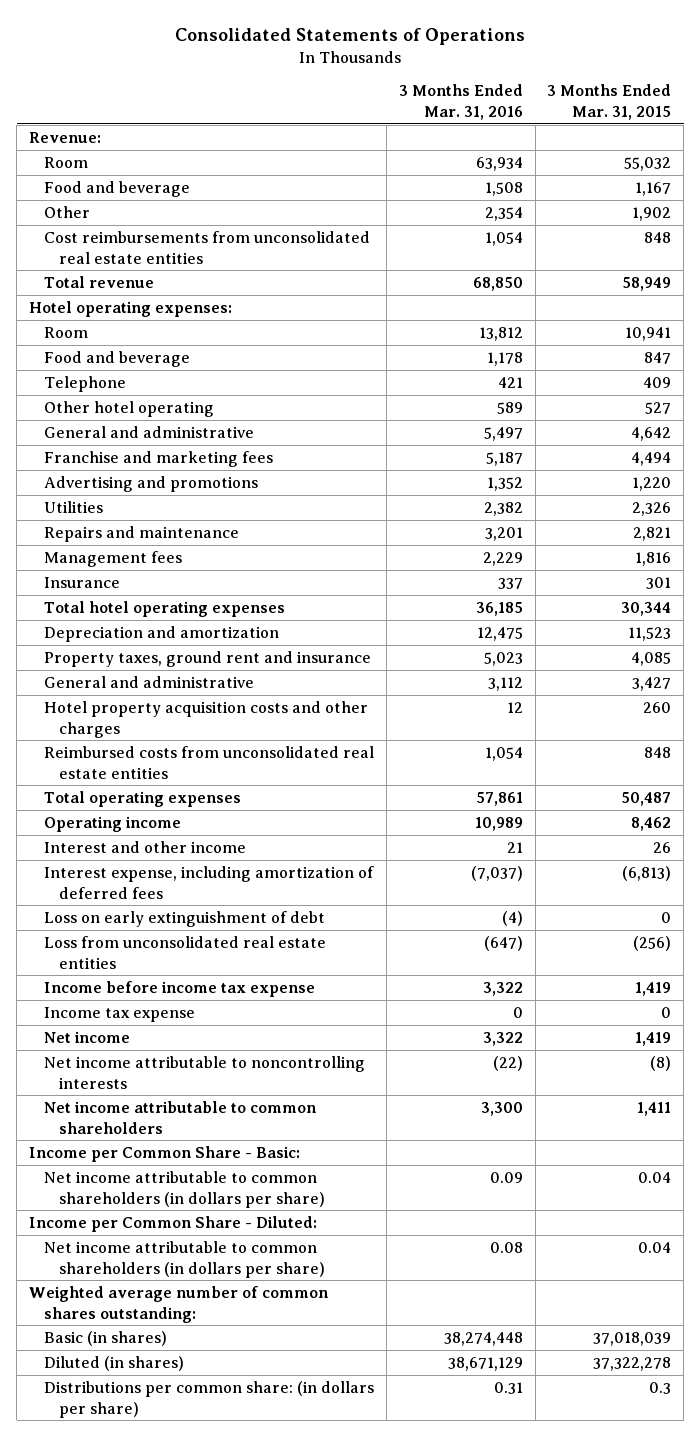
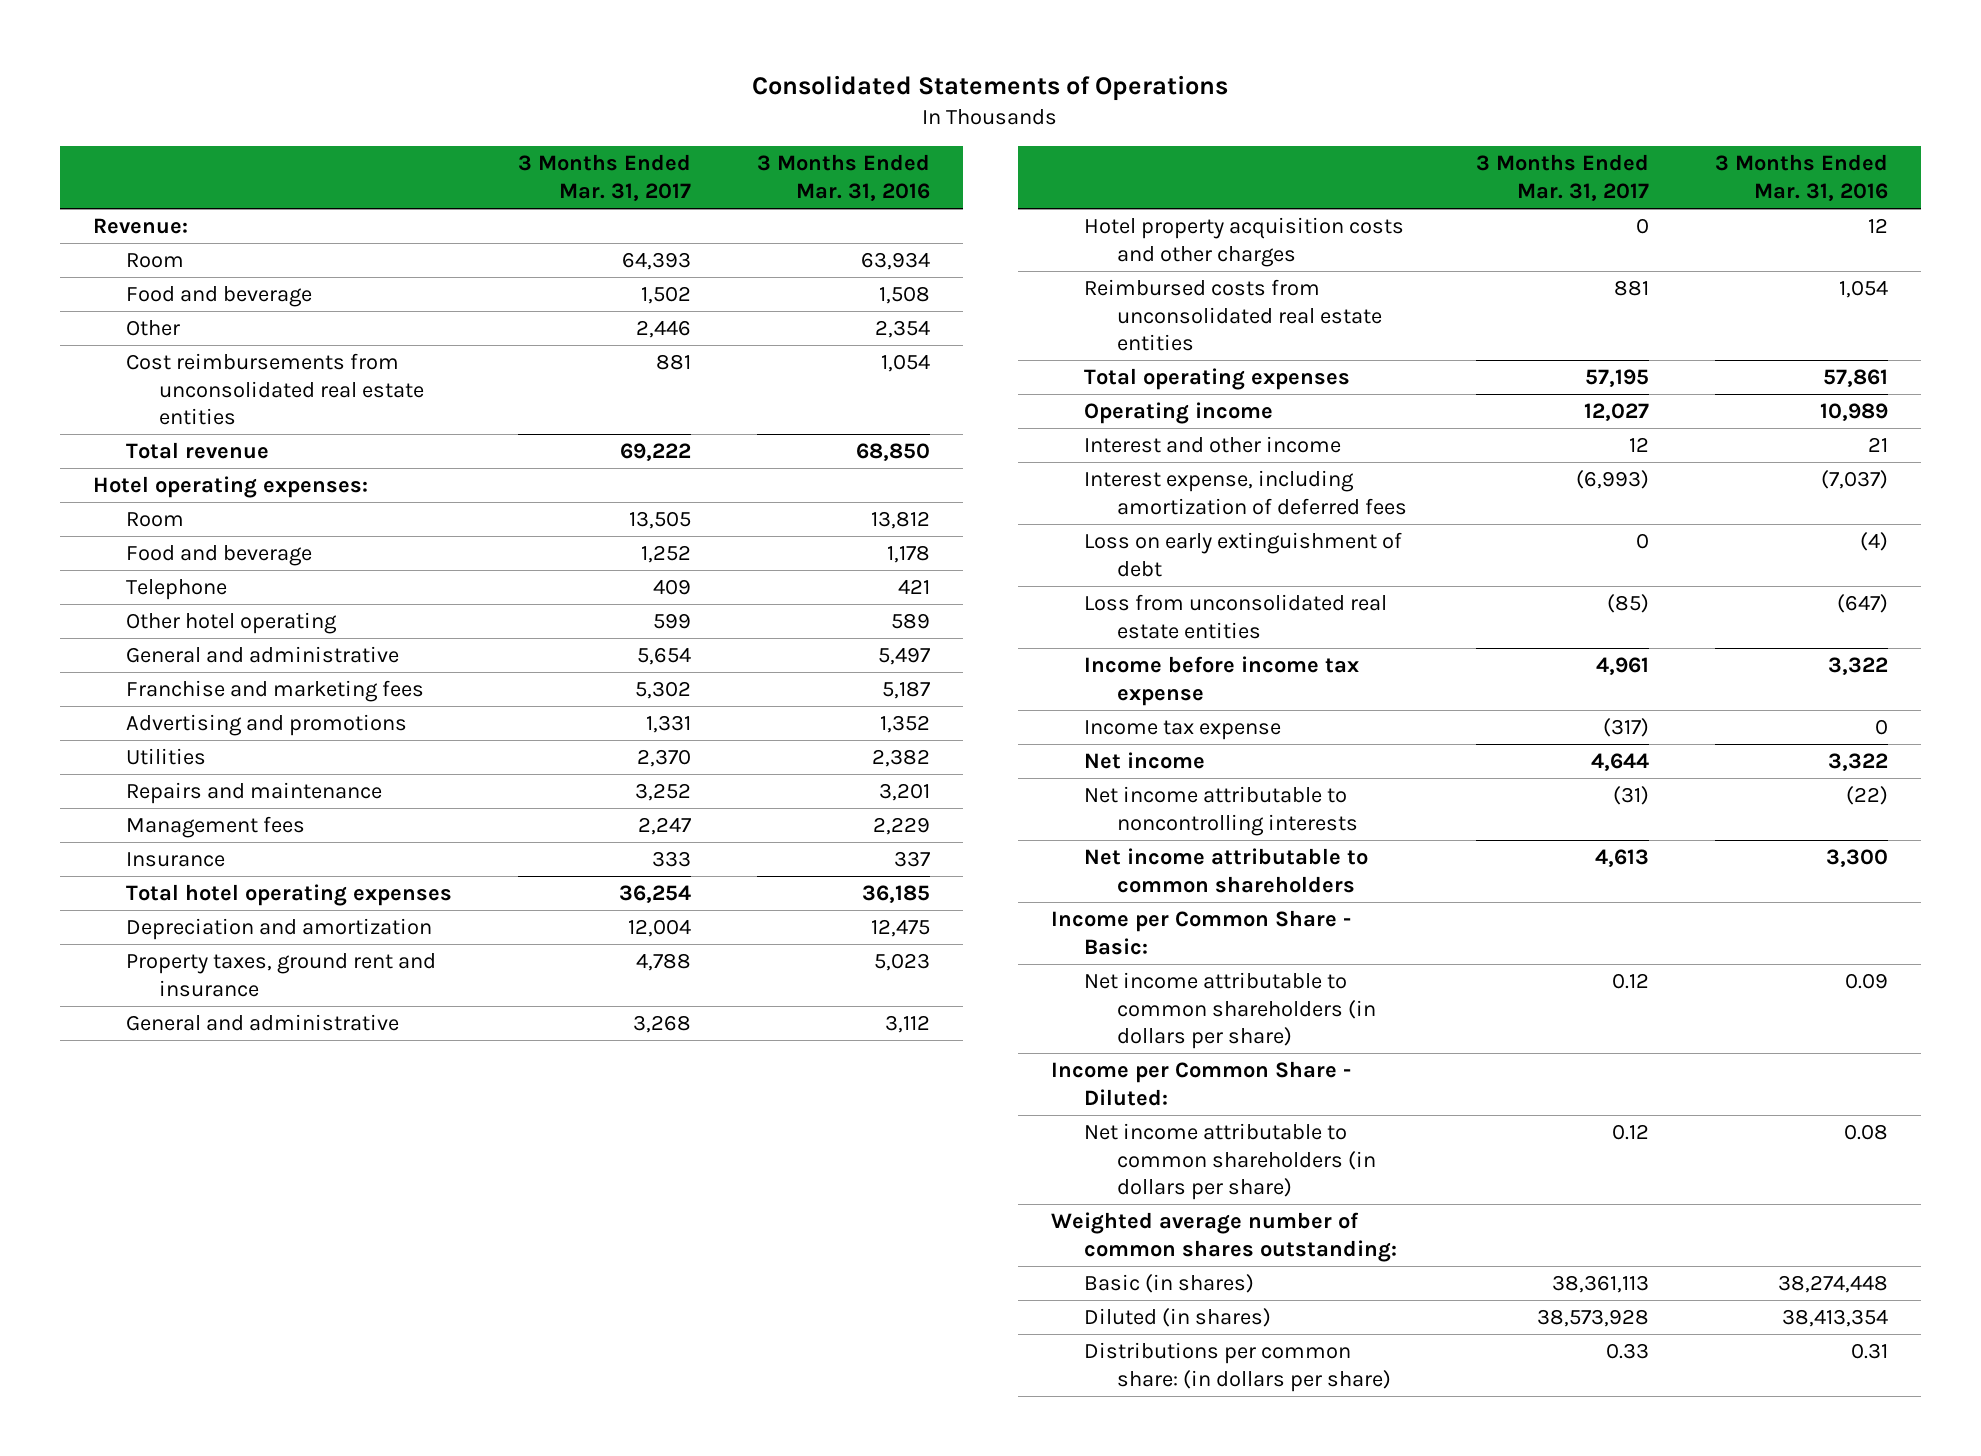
- | 3 Months Ended Mar. 31, 2016 | 3 Months Ended Mar. 31, 2015
+ | 3 Months Ended Mar. 31, 2017 | 3 Months Ended Mar. 31, 2016
- Diluted (in shares) | 38,671,129 | 37,322,278
+ Diluted (in shares) | 38,573,928 | 38,413,354

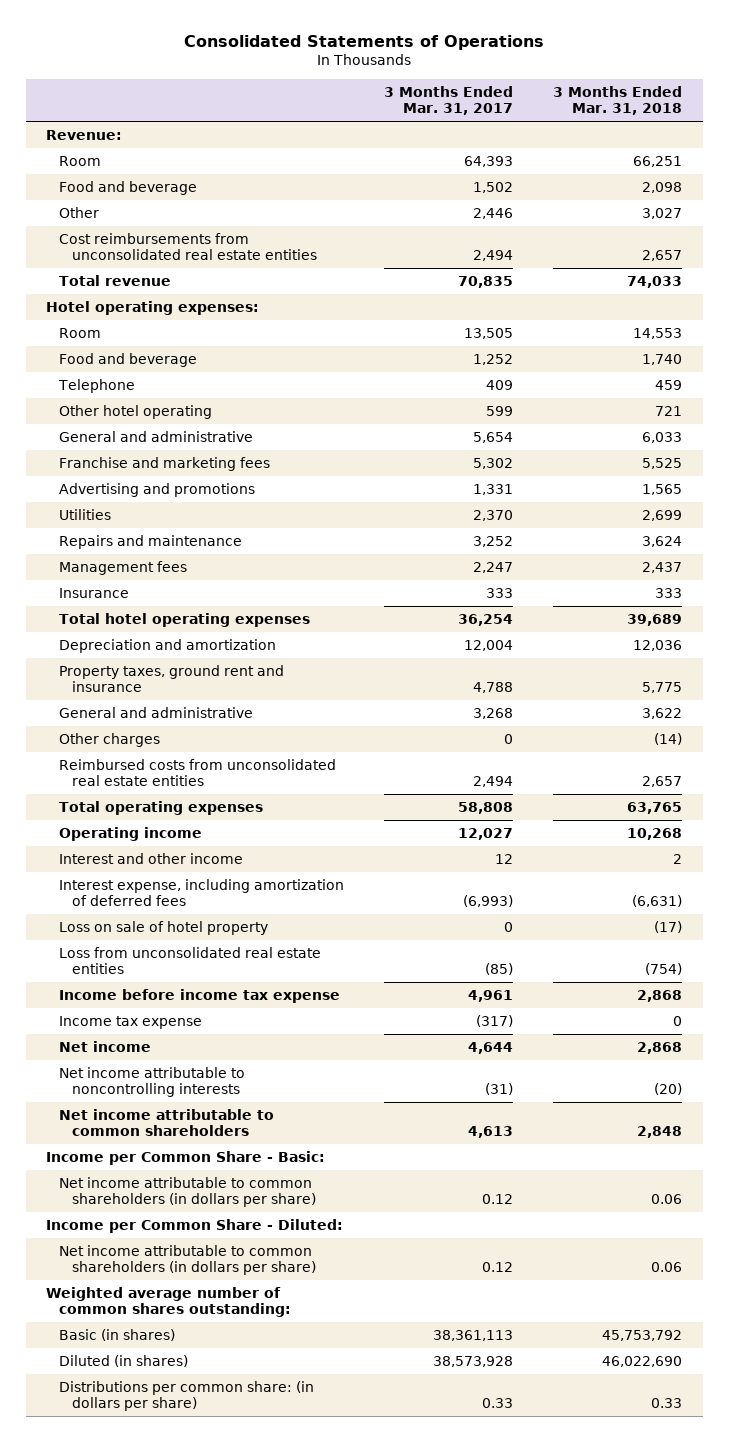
- | 3 Months Ended Mar. 31, 2017 | 3 Months Ended Mar. 31, 2016
+ | 3 Months Ended Mar. 31, 2017 | 3 Months Ended Mar. 31, 2018
- Cost reimbursements from unconsolidated real estate entities | 881 | 1,054
- Total revenue | 69,222 | 68,850
+ Cost reimbursements from unconsolidated real estate entities | 2,494 | 2,657
+ Total revenue | 70,835 | 74,033
- Hotel property acquisition costs and other charges | 0 | 12
- Reimbursed costs from unconsolidated real estate entities | 881 | 1,054
- Total operating expenses | 57,195 | 57,861
+ Other charges | 0 | (14)
+ Reimbursed costs from unconsolidated real estate entities | 2,494 | 2,657
+ Total operating expenses | 58,808 | 63,765
- Loss on early extinguishment of debt | 0 | (4)
+ Loss on sale of hotel property | 0 | (17)

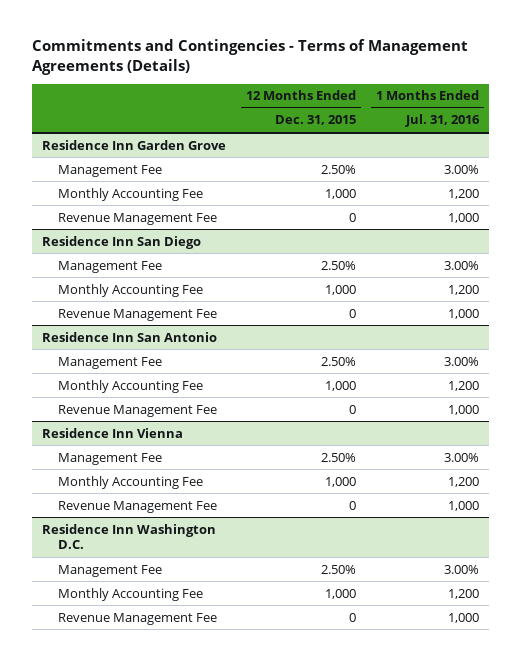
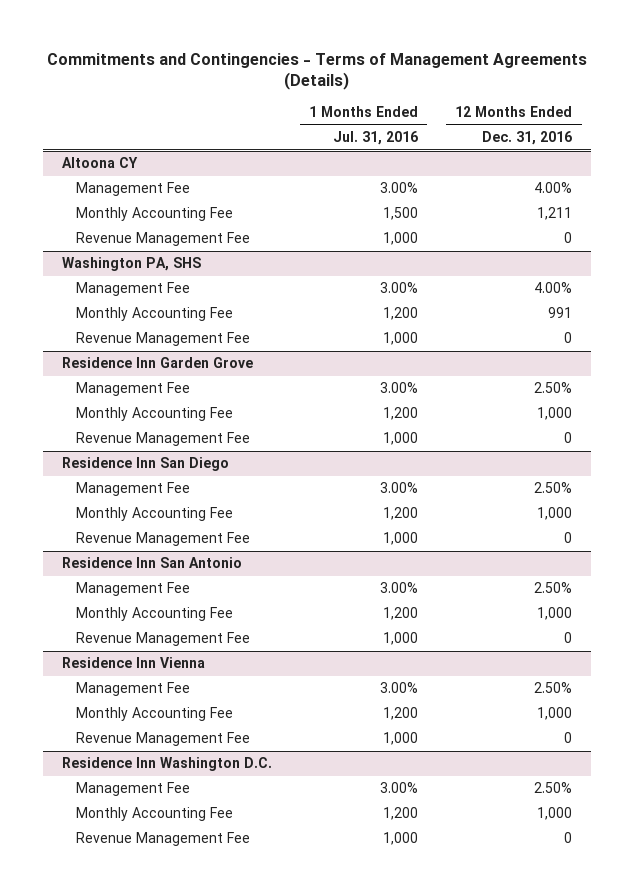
- | 12 Months Ended Dec. 31, 2015 | 1 Months Ended Jul. 31, 2016
+ | 1 Months Ended Jul. 31, 2016 | 12 Months Ended Dec. 31, 2016
+ Altoona CY
+ Management Fee | 3.00% | 4.00%
+ Monthly Accounting Fee | 1,500 | 1,211
+ Revenue Management Fee | 1,000 | 0
+ Washington PA, SHS
+ Management Fee | 3.00% | 4.00%
+ Monthly Accounting Fee | 1,200 | 991
+ Revenue Management Fee | 1,000 | 0

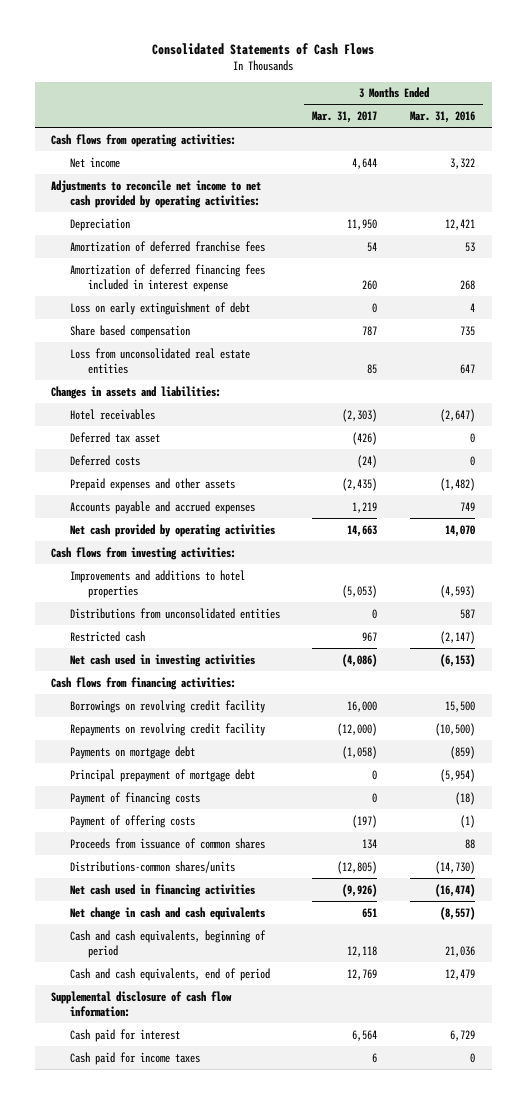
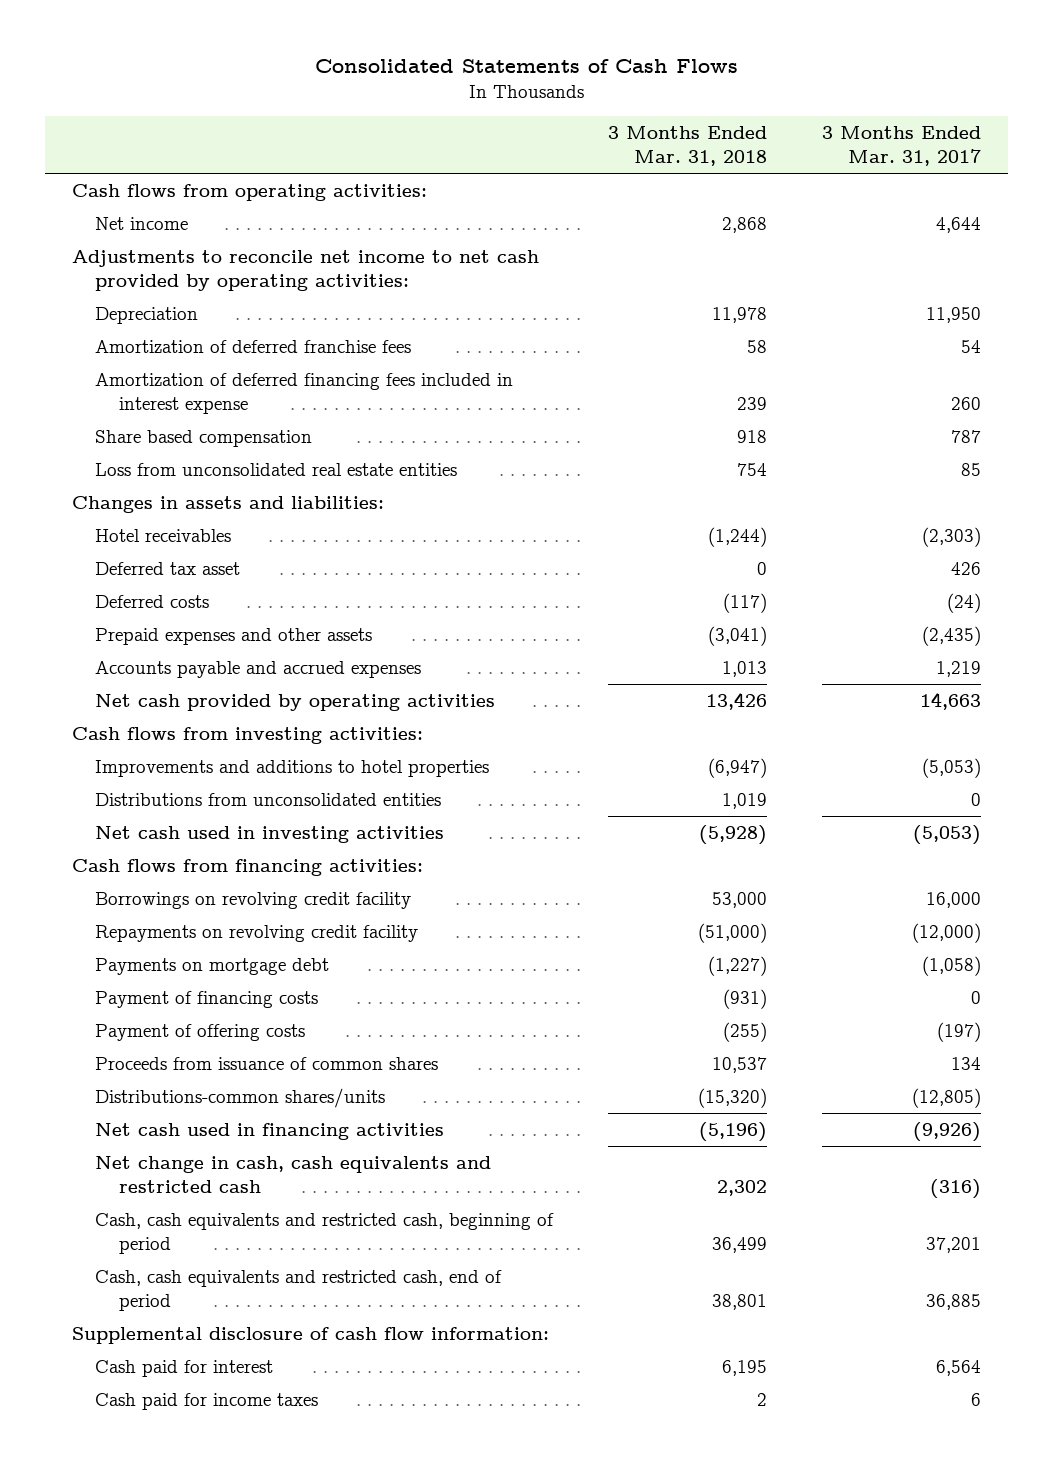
- | 3 Months Ended Mar. 31, 2017 | 3 Months Ended Mar. 31, 2016
+ | 3 Months Ended Mar. 31, 2018 | 3 Months Ended Mar. 31, 2017
- Loss on early extinguishment of debt | 0 | 4
- Deferred tax asset | (426) | 0
+ Deferred tax asset | 0 | 426
- Restricted cash | 967 | (2,147)
- Net cash used in investing activities | (4,086) | (6,153)
+ Net cash used in investing activities | (5,928) | (5,053)
- Principal prepayment of mortgage debt | 0 | (5,954)
- Net change in cash and cash equivalents | 651 | (8,557)
- Cash and cash equivalents, beginning of period | 12,118 | 21,036
- Cash and cash equivalents, end of period | 12,769 | 12,479
+ Net change in cash, cash equivalents and restricted cash | 2,302 | (316)
+ Cash, cash equivalents and restricted cash, beginning of period | 36,499 | 37,201
+ Cash, cash equivalents and restricted cash, end of period | 38,801 | 36,885

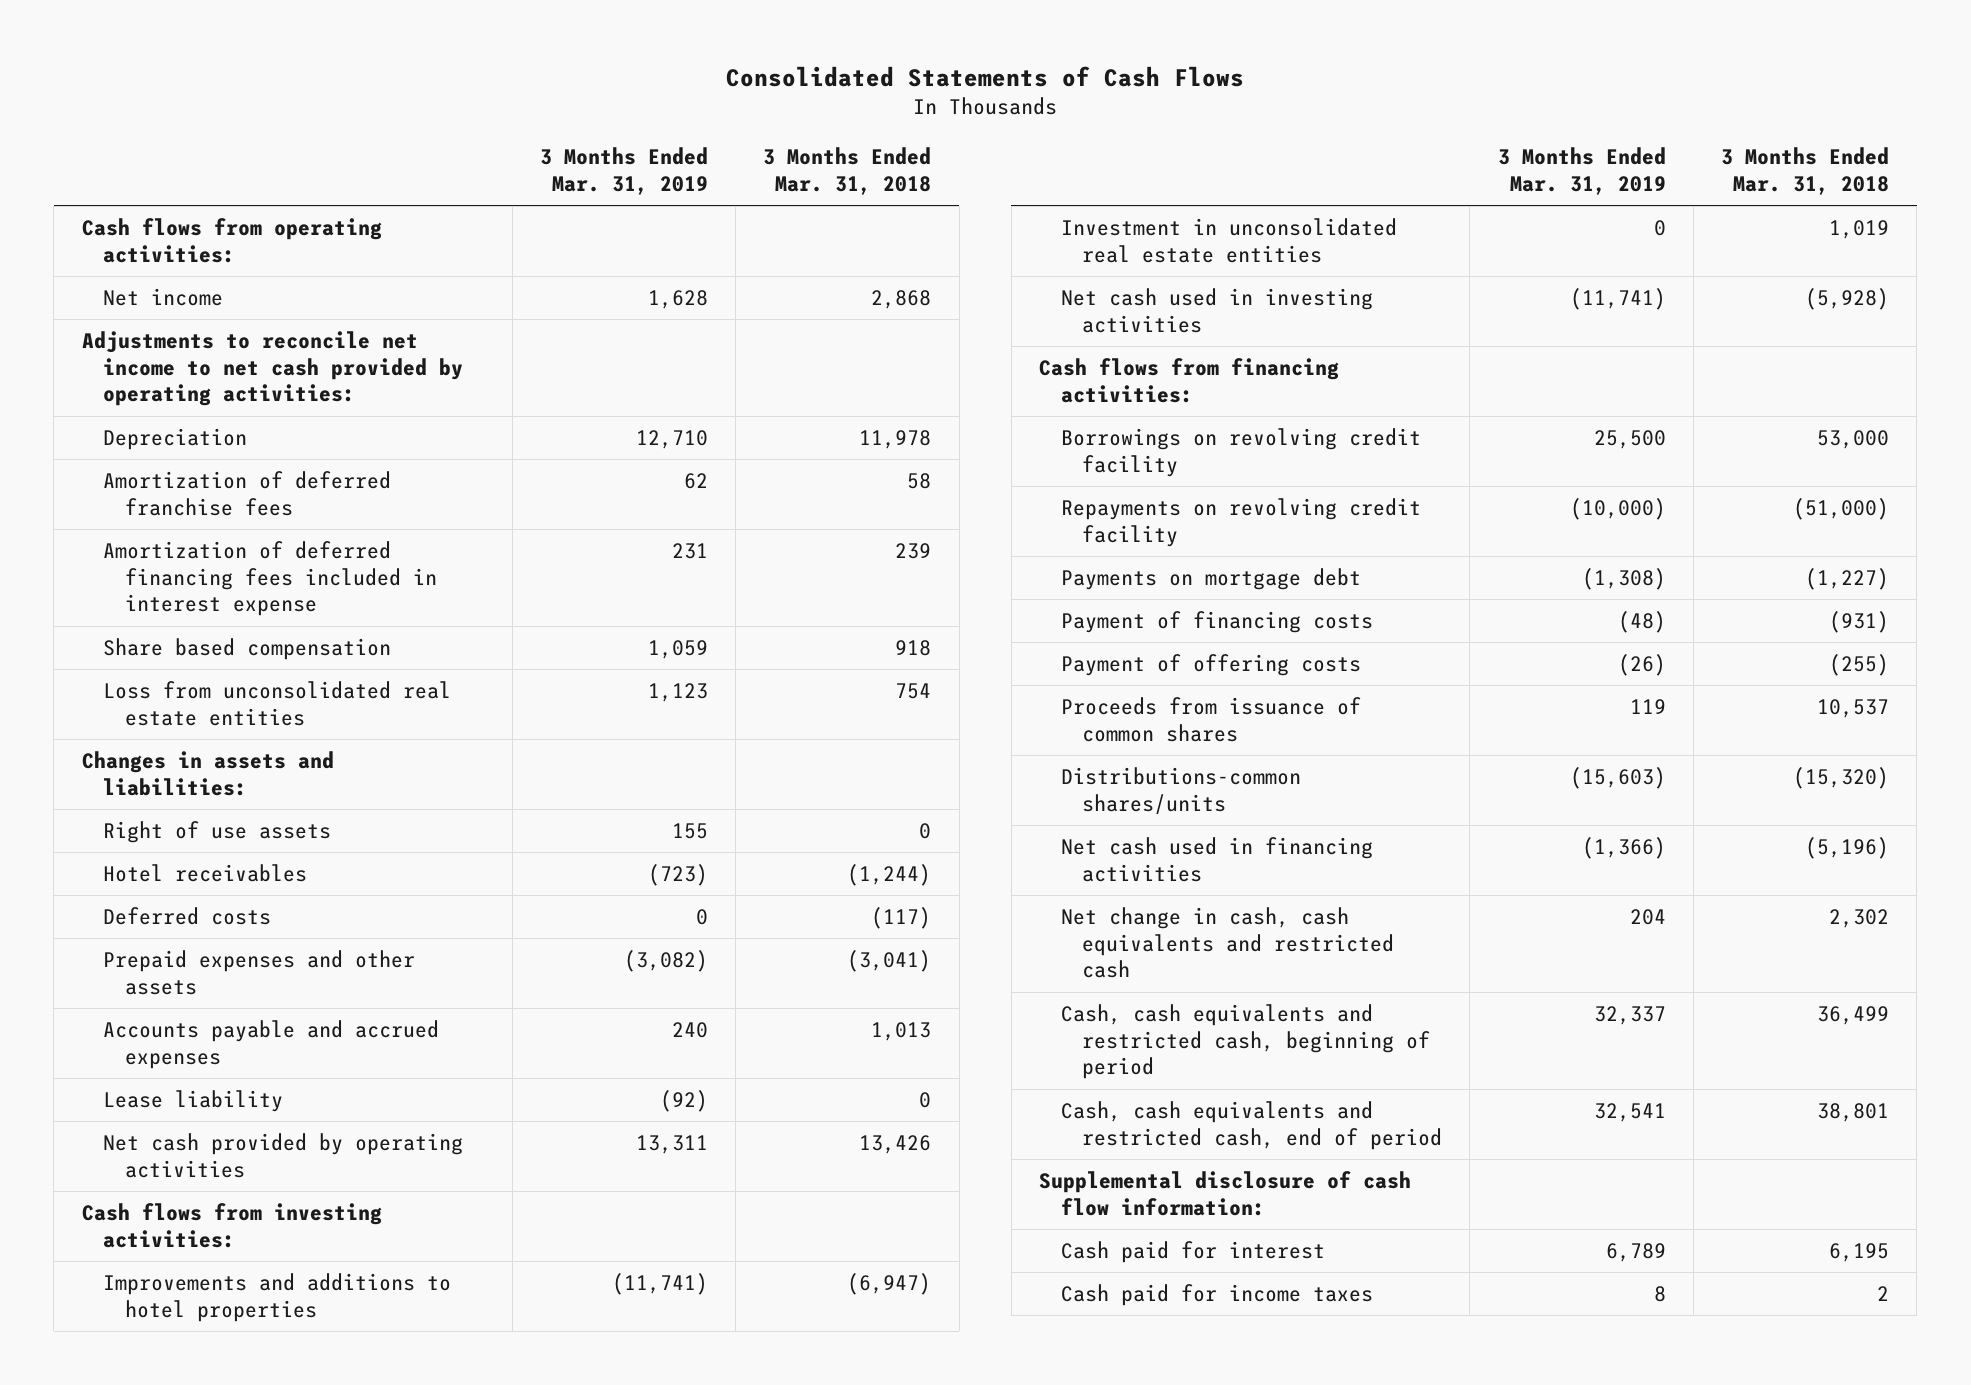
- | 3 Months Ended Mar. 31, 2018 | 3 Months Ended Mar. 31, 2017
+ | 3 Months Ended Mar. 31, 2019 | 3 Months Ended Mar. 31, 2018
+ Right of use assets | 155 | 0
- Deferred tax asset | 0 | 426
+ Lease liability | (92) | 0
- Distributions from unconsolidated entities | 1,019 | 0
+ Investment in unconsolidated real estate entities | 0 | 1,019

